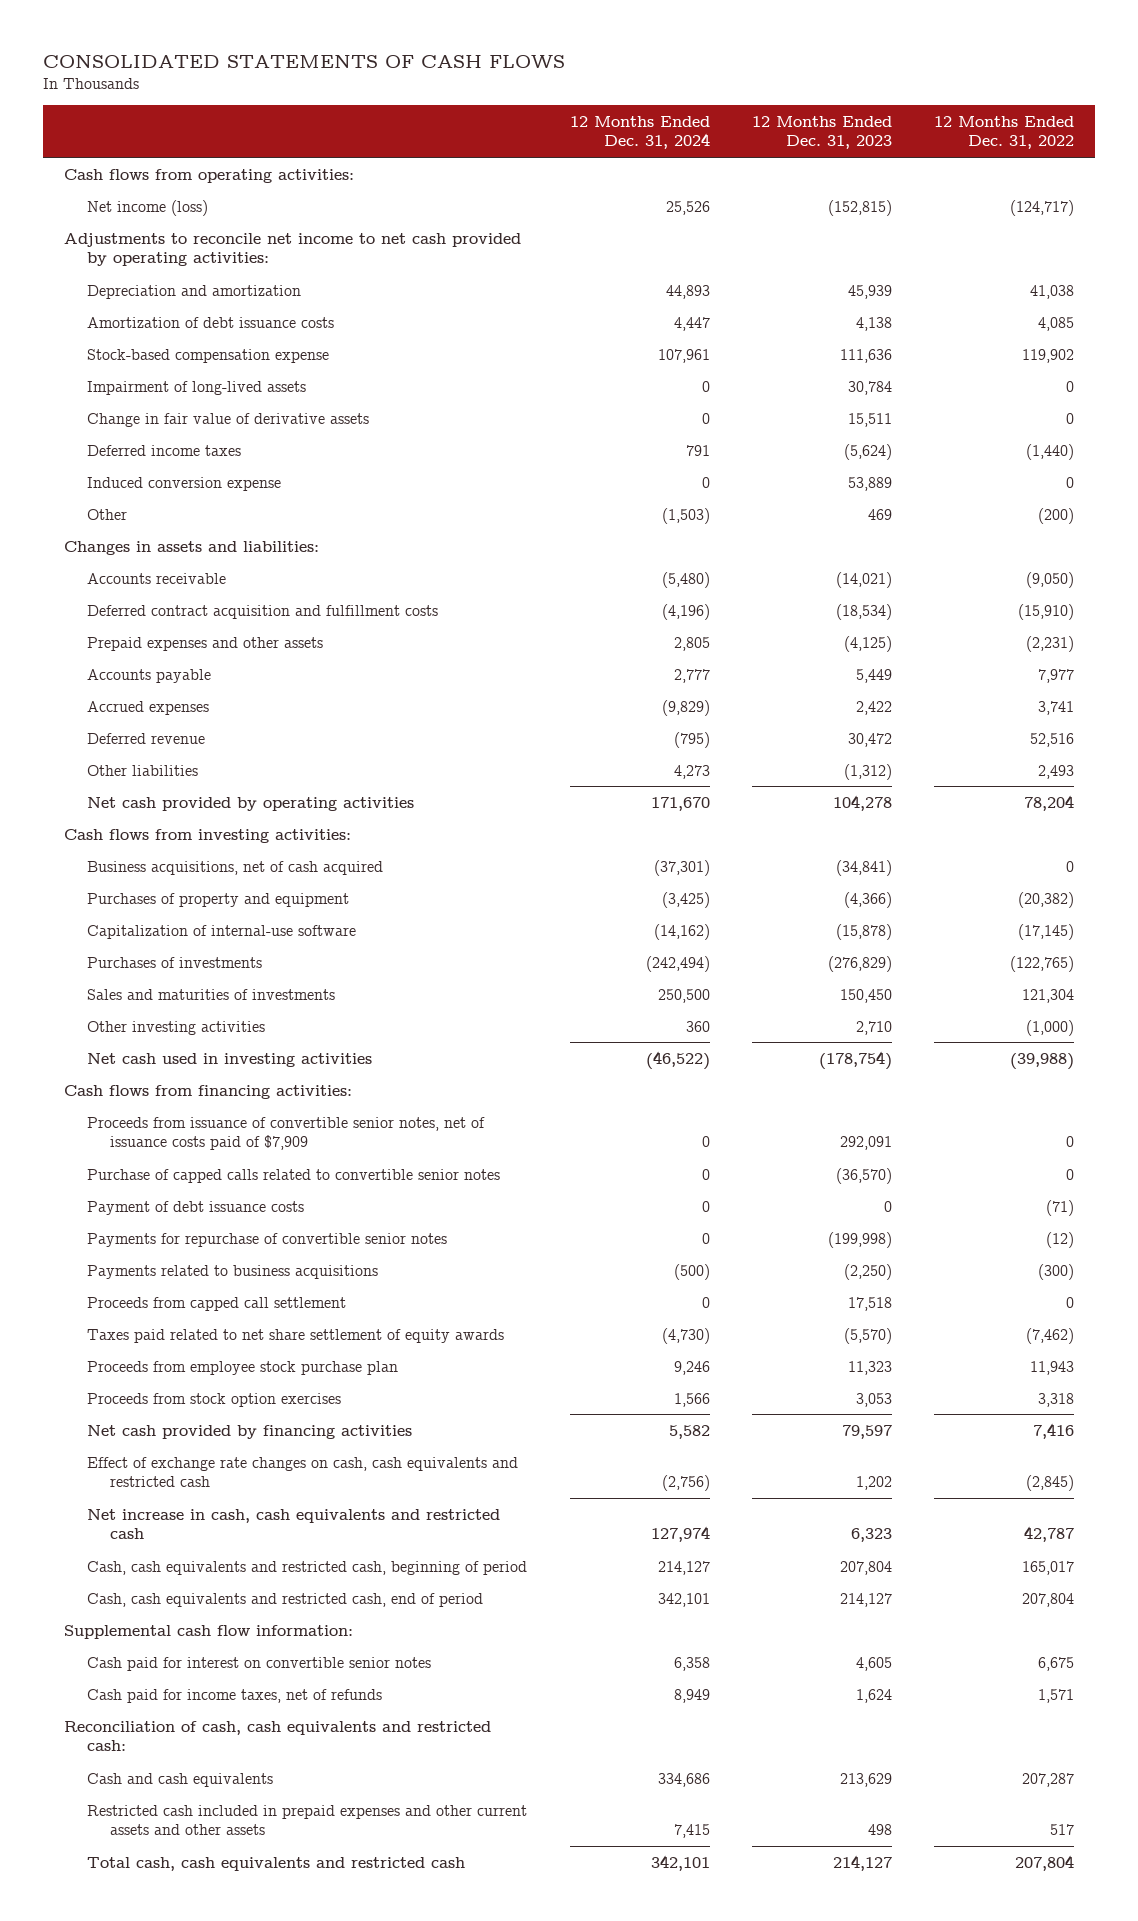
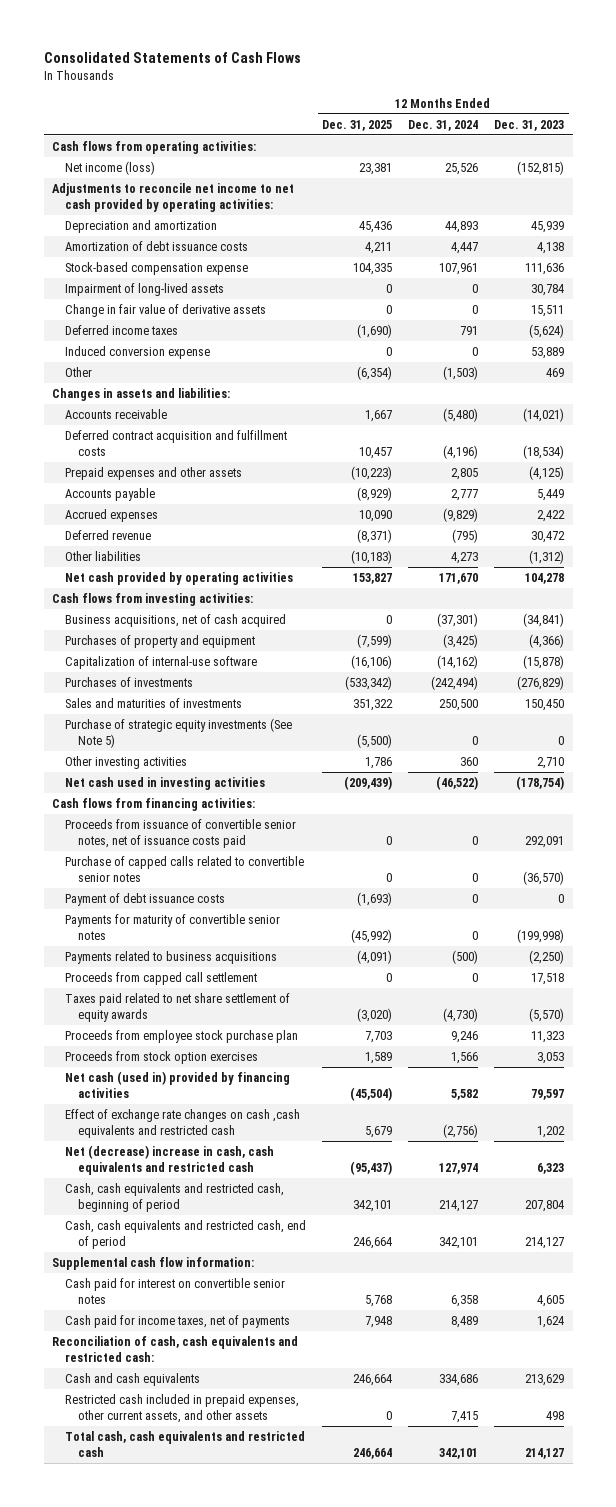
- CONSOLIDATED STATEMENTS OF CASH FLOWS
+ Consolidated Statements of Cash Flows
- | 12 Months Ended Dec. 31, 2024 | 12 Months Ended Dec. 31, 2023 | 12 Months Ended Dec. 31, 2022
+ | 12 Months Ended Dec. 31, 2025 | 12 Months Ended Dec. 31, 2024 | 12 Months Ended Dec. 31, 2023
+ Purchase of strategic equity investments (See Note 5) | (5,500) | 0 | 0
- Proceeds from issuance of convertible senior notes, net of issuance costs paid of $7,909 | 0 | 292,091 | 0
+ Proceeds from issuance of convertible senior notes, net of issuance costs paid | 0 | 0 | 292,091
- Payments for repurchase of convertible senior notes | 0 | (199,998) | (12)
+ Payments for maturity of convertible senior notes | (45,992) | 0 | (199,998)
- Net cash provided by financing activities | 5,582 | 79,597 | 7,416
- Effect of exchange rate changes on cash, cash equivalents and restricted cash | (2,756) | 1,202 | (2,845)
- Net increase in cash, cash equivalents and restricted cash | 127,974 | 6,323 | 42,787
+ Net cash (used in) provided by financing activities | (45,504) | 5,582 | 79,597
+ Effect of exchange rate changes on cash ,cash equivalents and restricted cash | 5,679 | (2,756) | 1,202
+ Net (decrease) increase in cash, cash equivalents and restricted cash | (95,437) | 127,974 | 6,323
- Cash paid for income taxes, net of refunds | 8,949 | 1,624 | 1,571
+ Cash paid for income taxes, net of payments | 7,948 | 8,489 | 1,624
- Restricted cash included in prepaid expenses and other current assets and other assets | 7,415 | 498 | 517
+ Restricted cash included in prepaid expenses, other current assets, and other assets | 0 | 7,415 | 498

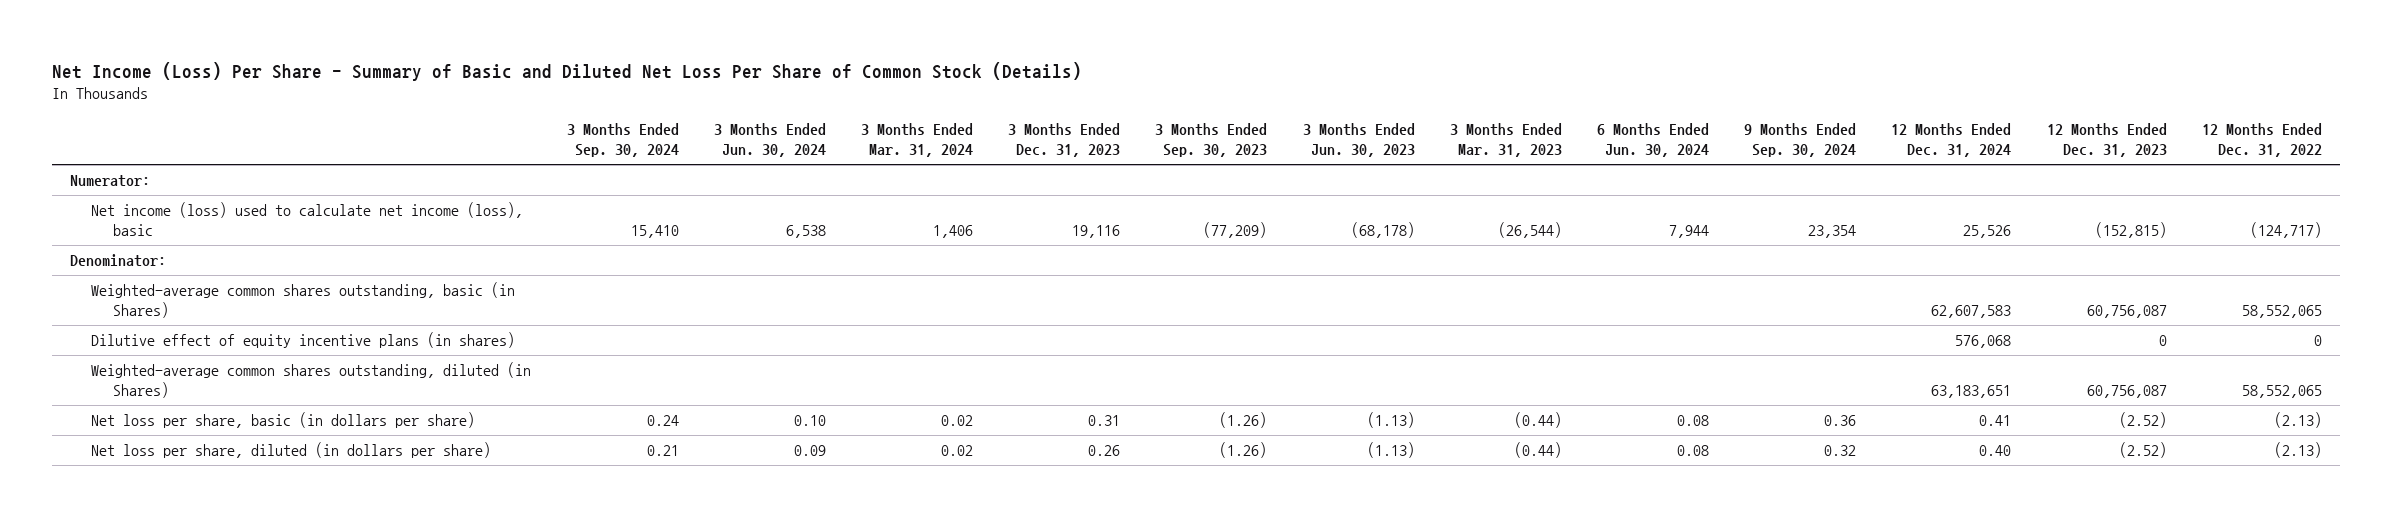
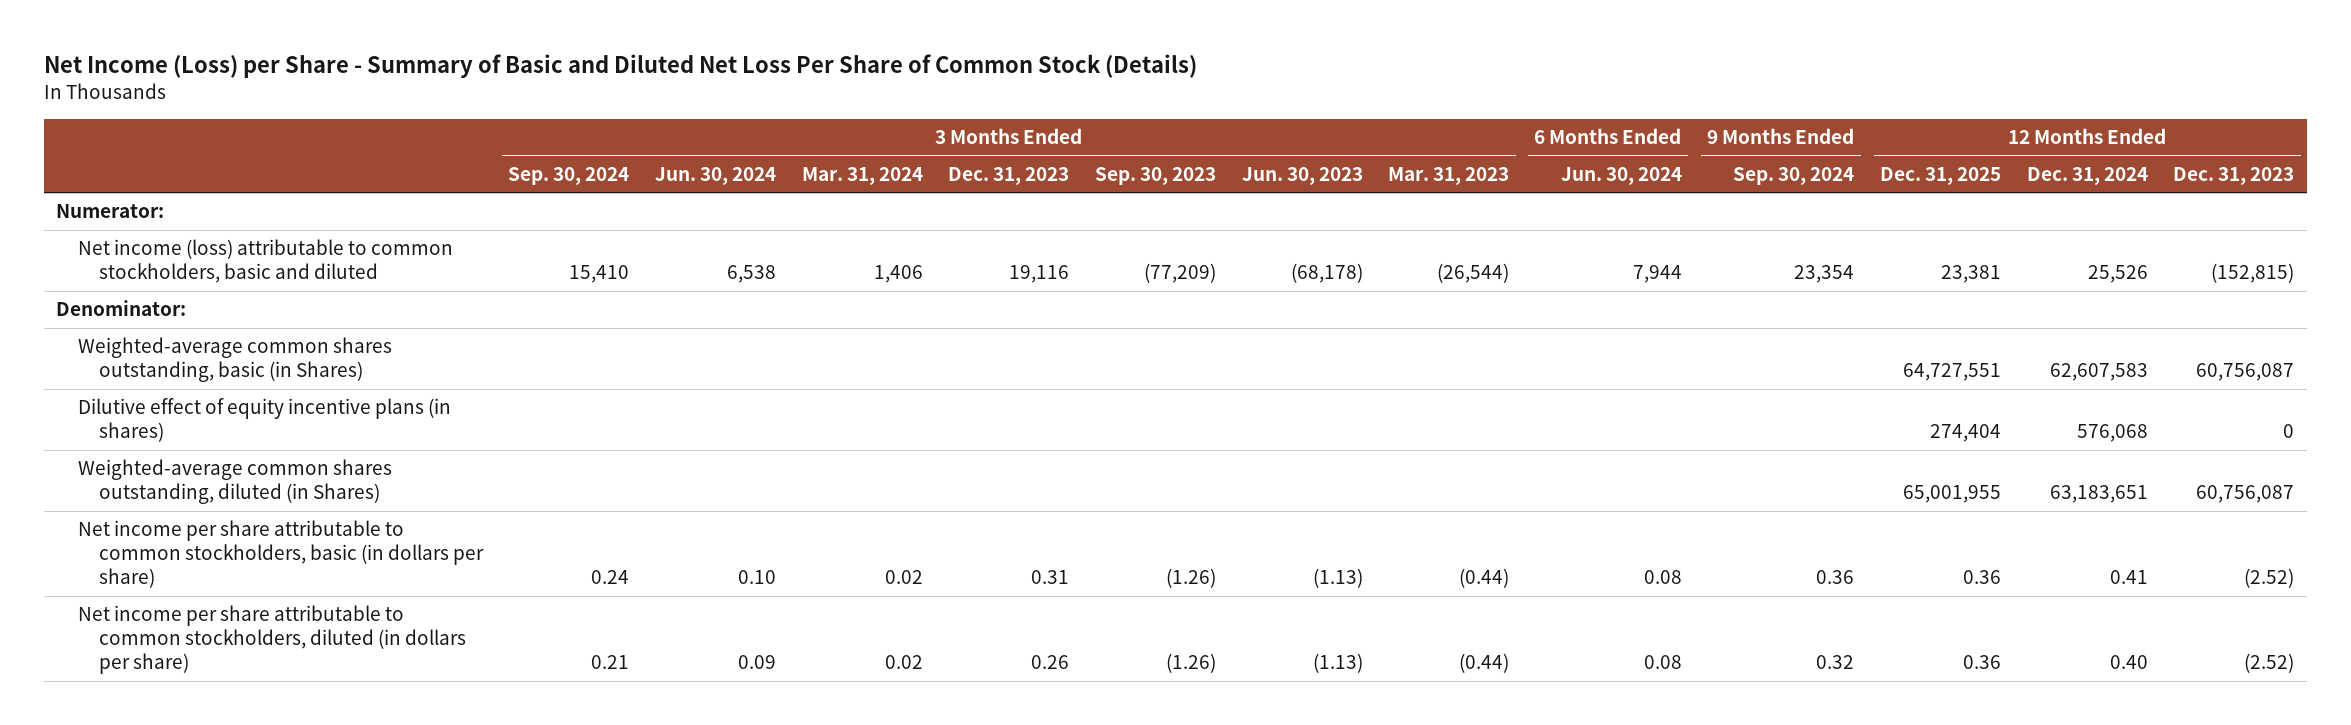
- Net Income (Loss) Per Share - Summary of Basic and Diluted Net Loss Per Share of Common Stock (Details)
+ Net Income (Loss) per Share - Summary of Basic and Diluted Net Loss Per Share of Common Stock (Details)
- | 3 Months Ended Sep. 30, 2024 | 3 Months Ended Jun. 30, 2024 | 3 Months Ended Mar. 31, 2024 | 3 Months Ended Dec. 31, 2023 | 3 Months Ended Sep. 30, 2023 | 3 Months Ended Jun. 30, 2023 | 3 Months Ended Mar. 31, 2023 | 6 Months Ended Jun. 30, 2024 | 9 Months Ended Sep. 30, 2024 | 12 Months Ended Dec. 31, 2024 | 12 Months Ended Dec. 31, 2023 | 12 Months Ended Dec. 31, 2022
+ | 3 Months Ended Sep. 30, 2024 | 3 Months Ended Jun. 30, 2024 | 3 Months Ended Mar. 31, 2024 | 3 Months Ended Dec. 31, 2023 | 3 Months Ended Sep. 30, 2023 | 3 Months Ended Jun. 30, 2023 | 3 Months Ended Mar. 31, 2023 | 6 Months Ended Jun. 30, 2024 | 9 Months Ended Sep. 30, 2024 | 12 Months Ended Dec. 31, 2025 | 12 Months Ended Dec. 31, 2024 | 12 Months Ended Dec. 31, 2023
- Net income (loss) used to calculate net income (loss), basic | 15,410 | 6,538 | 1,406 | 19,116 | (77,209) | (68,178) | (26,544) | 7,944 | 23,354 | 25,526 | (152,815) | (124,717)
+ Net income (loss) attributable to common stockholders, basic and diluted | 15,410 | 6,538 | 1,406 | 19,116 | (77,209) | (68,178) | (26,544) | 7,944 | 23,354 | 23,381 | 25,526 | (152,815)
- Net loss per share, basic (in dollars per share) | 0.24 | 0.10 | 0.02 | 0.31 | (1.26) | (1.13) | (0.44) | 0.08 | 0.36 | 0.41 | (2.52) | (2.13)
- Net loss per share, diluted (in dollars per share) | 0.21 | 0.09 | 0.02 | 0.26 | (1.26) | (1.13) | (0.44) | 0.08 | 0.32 | 0.40 | (2.52) | (2.13)
+ Net income per share attributable to common stockholders, basic (in dollars per share) | 0.24 | 0.10 | 0.02 | 0.31 | (1.26) | (1.13) | (0.44) | 0.08 | 0.36 | 0.36 | 0.41 | (2.52)
+ Net income per share attributable to common stockholders, diluted (in dollars per share) | 0.21 | 0.09 | 0.02 | 0.26 | (1.26) | (1.13) | (0.44) | 0.08 | 0.32 | 0.36 | 0.40 | (2.52)

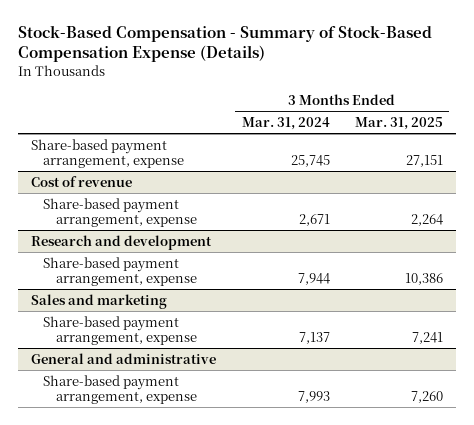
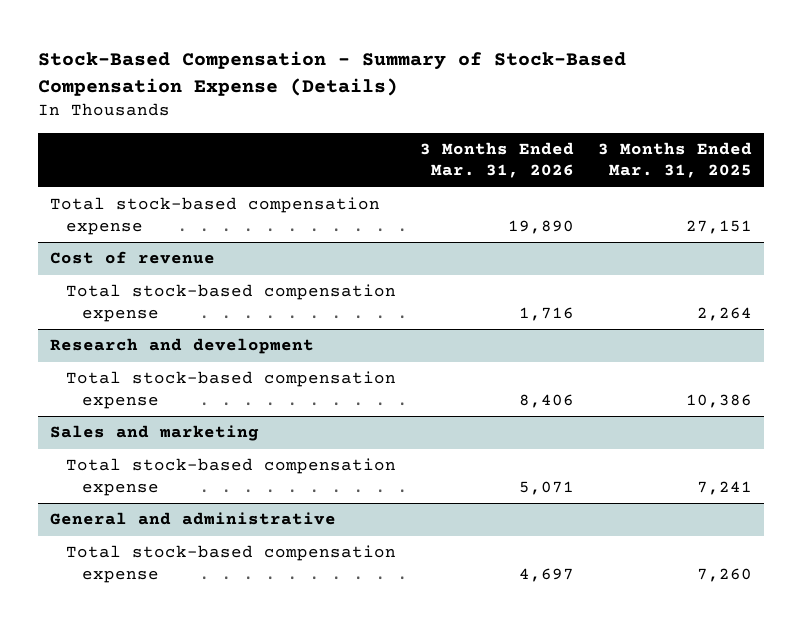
- | 3 Months Ended Mar. 31, 2024 | 3 Months Ended Mar. 31, 2025
+ | 3 Months Ended Mar. 31, 2026 | 3 Months Ended Mar. 31, 2025
- Share-based payment arrangement, expense | 25,745 | 27,151
+ Total stock-based compensation expense | 19,890 | 27,151
@ Cost of revenue
- Share-based payment arrangement, expense | 2,671 | 2,264
+ Total stock-based compensation expense | 1,716 | 2,264
@ Research and development
- Share-based payment arrangement, expense | 7,944 | 10,386
+ Total stock-based compensation expense | 8,406 | 10,386
@ Sales and marketing
- Share-based payment arrangement, expense | 7,137 | 7,241
+ Total stock-based compensation expense | 5,071 | 7,241
@ General and administrative
- Share-based payment arrangement, expense | 7,993 | 7,260
+ Total stock-based compensation expense | 4,697 | 7,260

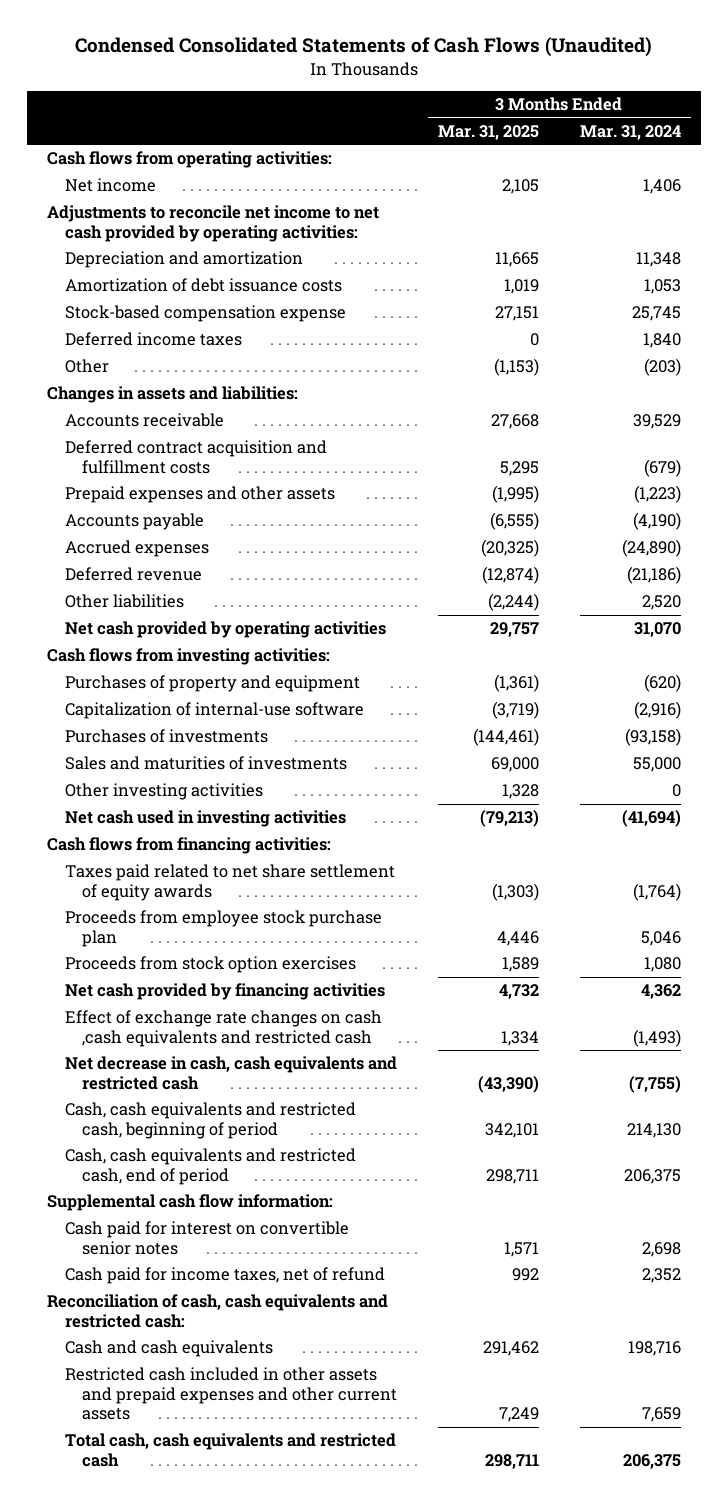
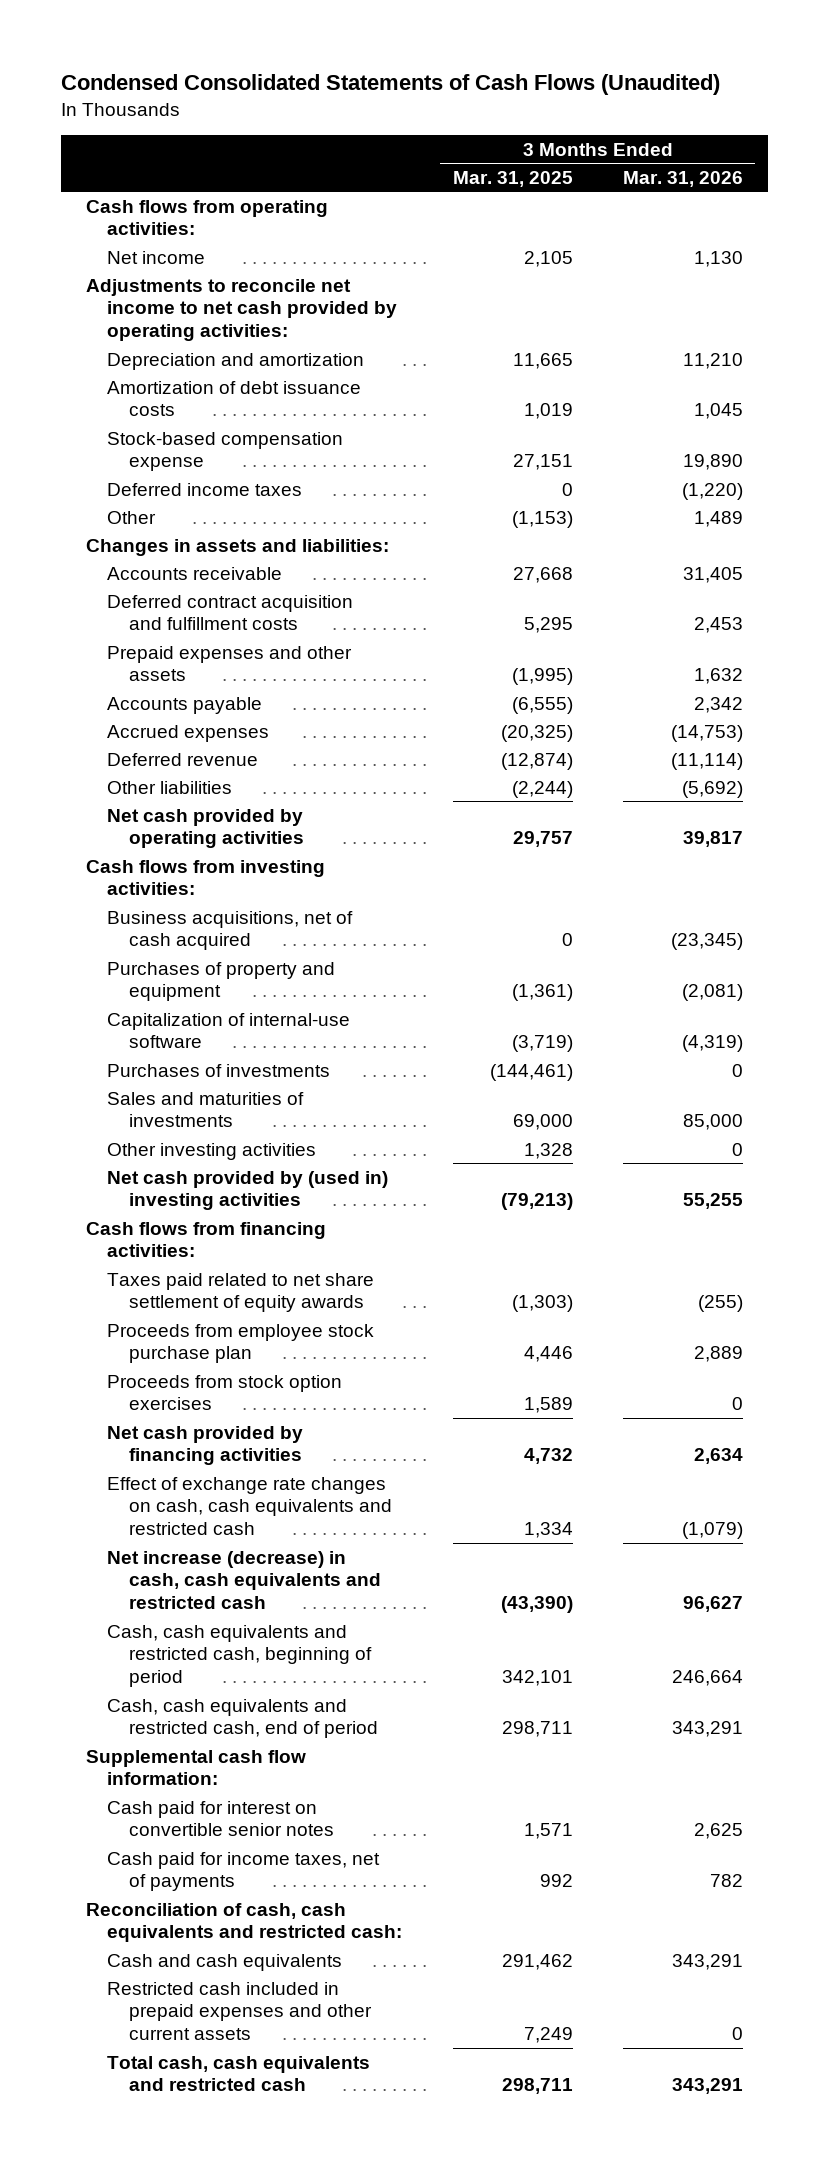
- | 3 Months Ended Mar. 31, 2025 | 3 Months Ended Mar. 31, 2024
+ | 3 Months Ended Mar. 31, 2025 | 3 Months Ended Mar. 31, 2026
+ Business acquisitions, net of cash acquired | 0 | (23,345)
- Net cash used in investing activities | (79,213) | (41,694)
+ Net cash provided by (used in) investing activities | (79,213) | 55,255
- Effect of exchange rate changes on cash ,cash equivalents and restricted cash | 1,334 | (1,493)
- Net decrease in cash, cash equivalents and restricted cash | (43,390) | (7,755)
+ Effect of exchange rate changes on cash, cash equivalents and restricted cash | 1,334 | (1,079)
+ Net increase (decrease) in cash, cash equivalents and restricted cash | (43,390) | 96,627
- Cash paid for income taxes, net of refund | 992 | 2,352
+ Cash paid for income taxes, net of payments | 992 | 782
- Restricted cash included in other assets and prepaid expenses and other current assets | 7,249 | 7,659
+ Restricted cash included in prepaid expenses and other current assets | 7,249 | 0

